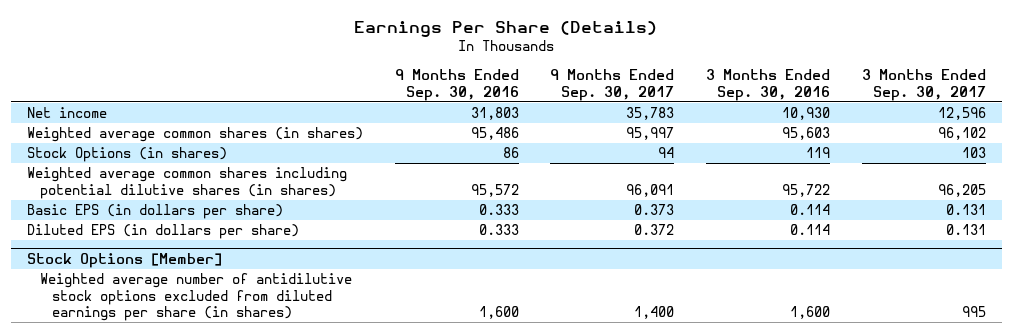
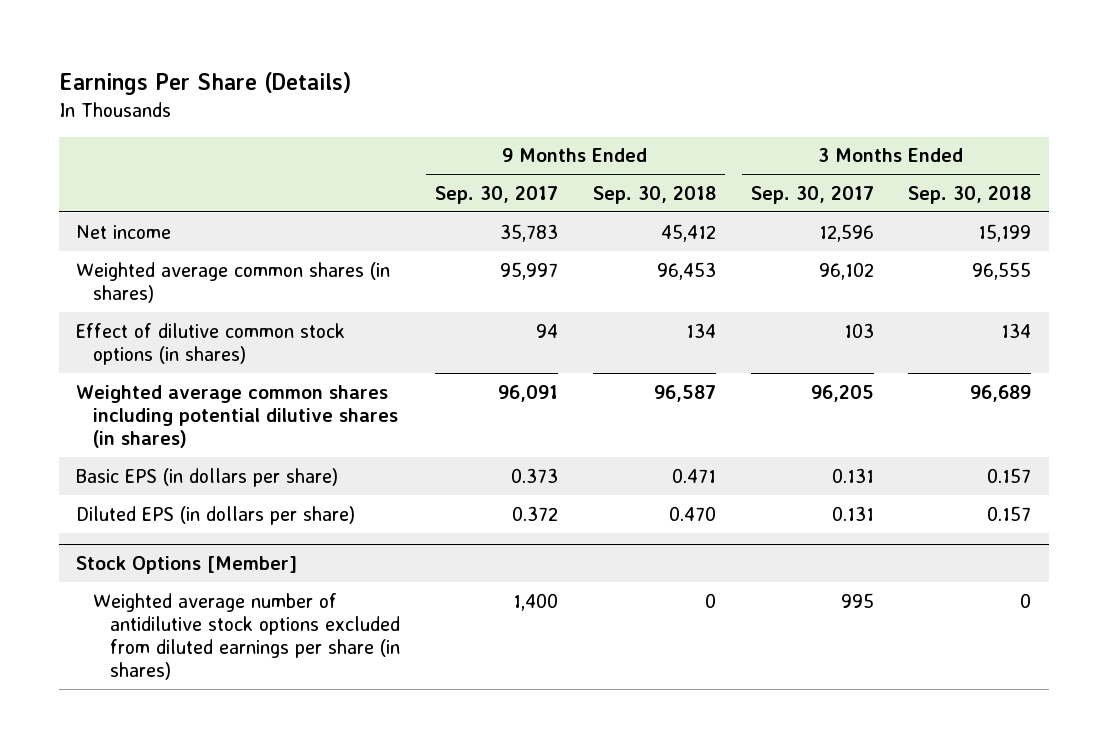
- | 9 Months Ended Sep. 30, 2016 | 9 Months Ended Sep. 30, 2017 | 3 Months Ended Sep. 30, 2016 | 3 Months Ended Sep. 30, 2017
+ | 9 Months Ended Sep. 30, 2017 | 9 Months Ended Sep. 30, 2018 | 3 Months Ended Sep. 30, 2017 | 3 Months Ended Sep. 30, 2018
- Stock Options (in shares) | 86 | 94 | 119 | 103
+ Effect of dilutive common stock options (in shares) | 94 | 134 | 103 | 134

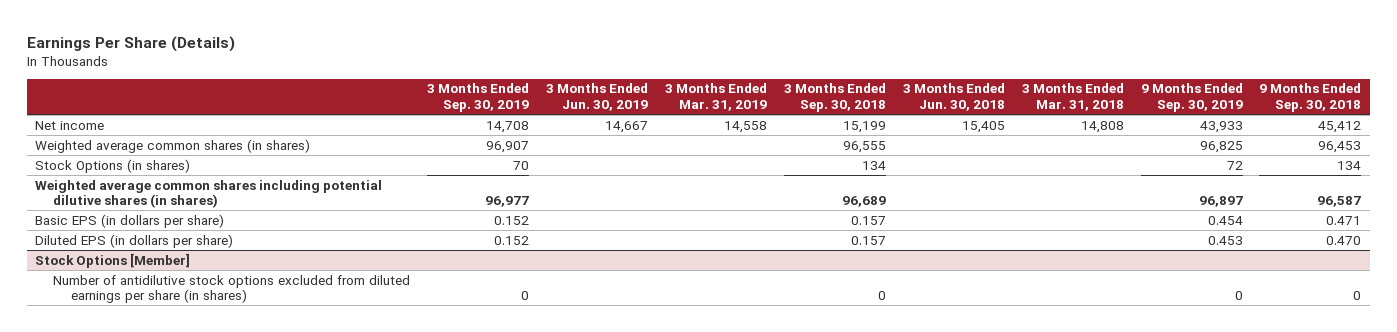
- | 9 Months Ended Sep. 30, 2017 | 9 Months Ended Sep. 30, 2018 | 3 Months Ended Sep. 30, 2017 | 3 Months Ended Sep. 30, 2018
+ | 3 Months Ended Sep. 30, 2019 | 3 Months Ended Jun. 30, 2019 | 3 Months Ended Mar. 31, 2019 | 3 Months Ended Sep. 30, 2018 | 3 Months Ended Jun. 30, 2018 | 3 Months Ended Mar. 31, 2018 | 9 Months Ended Sep. 30, 2019 | 9 Months Ended Sep. 30, 2018
- Effect of dilutive common stock options (in shares) | 94 | 134 | 103 | 134
+ Stock Options (in shares) | 70 | | | 134 | | | 72 | 134
@ Stock Options [Member]
- Weighted average number of antidilutive stock options excluded from diluted earnings per share (in shares) | 1,400 | 0 | 995 | 0
+ Number of antidilutive stock options excluded from diluted earnings per share (in shares) | 0 | | | 0 | | | 0 | 0

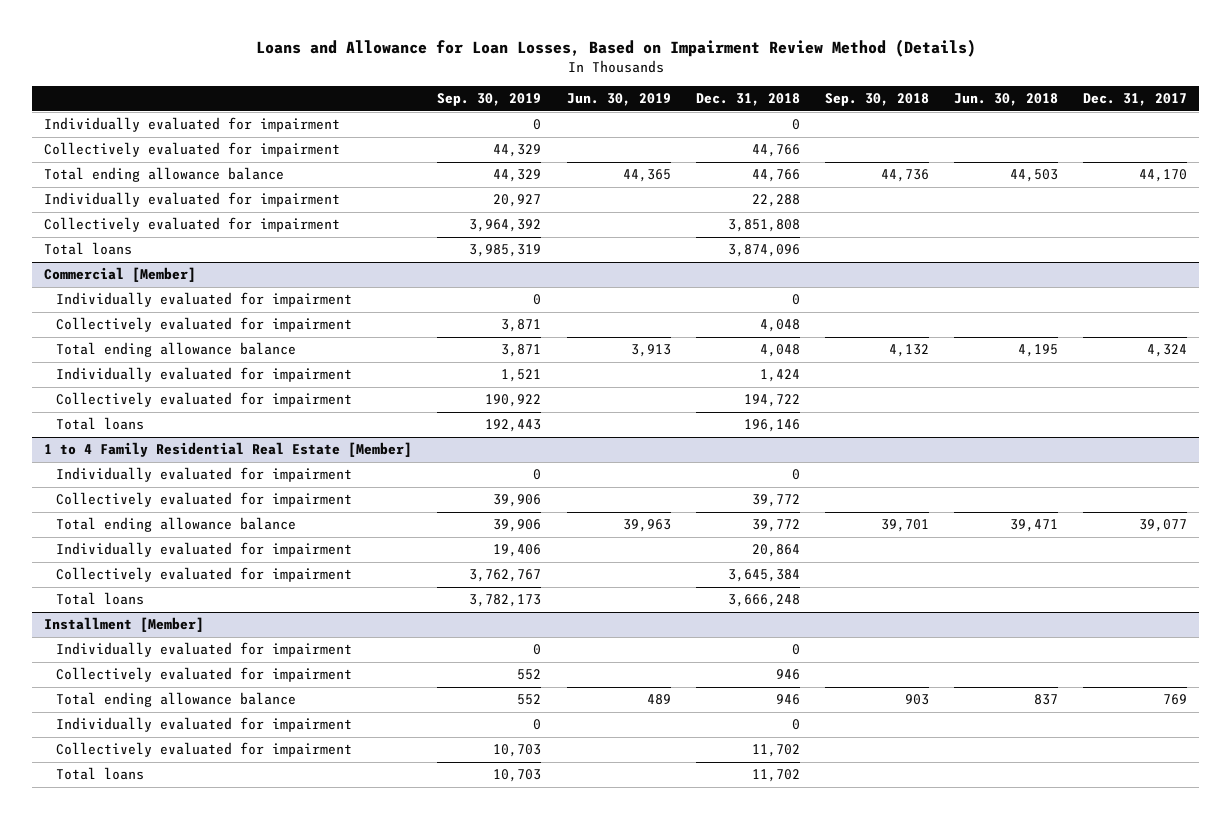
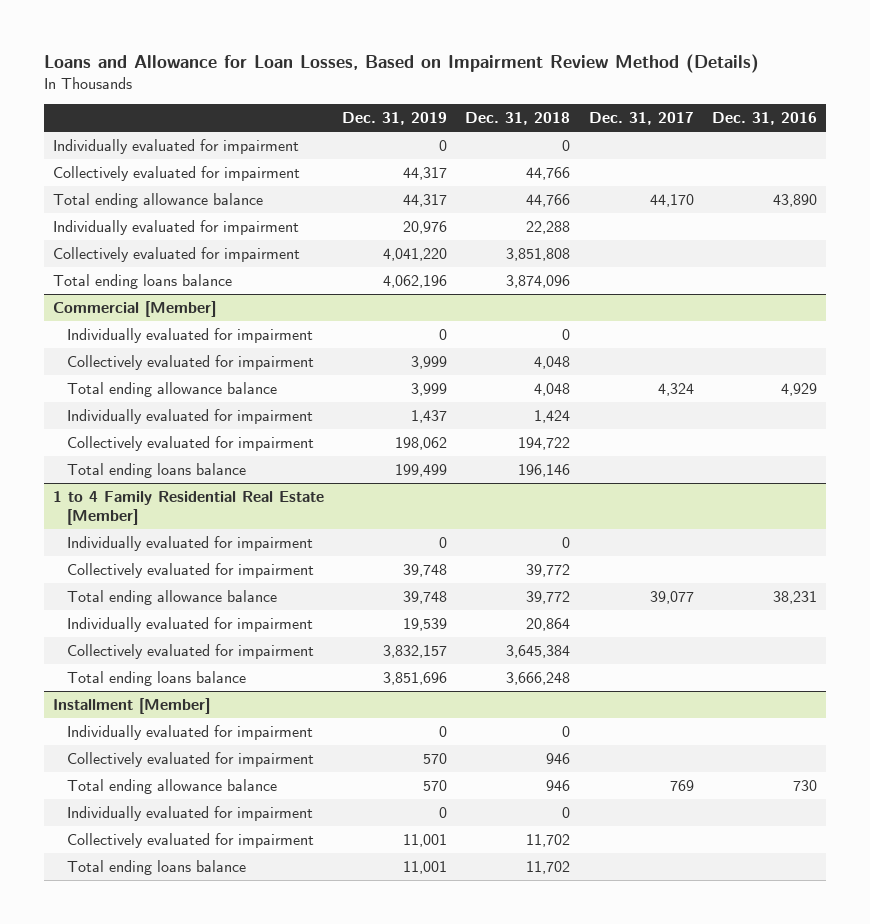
- | Sep. 30, 2019 | Jun. 30, 2019 | Dec. 31, 2018 | Sep. 30, 2018 | Jun. 30, 2018 | Dec. 31, 2017
+ | Dec. 31, 2019 | Dec. 31, 2018 | Dec. 31, 2017 | Dec. 31, 2016
- Total loans | 3,985,319 | | 3,874,096 | | |
+ Total ending loans balance | 4,062,196 | 3,874,096 | |
@ Commercial [Member]
- Total loans | 192,443 | | 196,146 | | |
+ Total ending loans balance | 199,499 | 196,146 | |
@ 1 to 4 Family Residential Real Estate [Member]
- Total loans | 3,782,173 | | 3,666,248 | | |
+ Total ending loans balance | 3,851,696 | 3,666,248 | |
@ Installment [Member]
- Total loans | 10,703 | | 11,702 | | |
+ Total ending loans balance | 11,001 | 11,702 | |

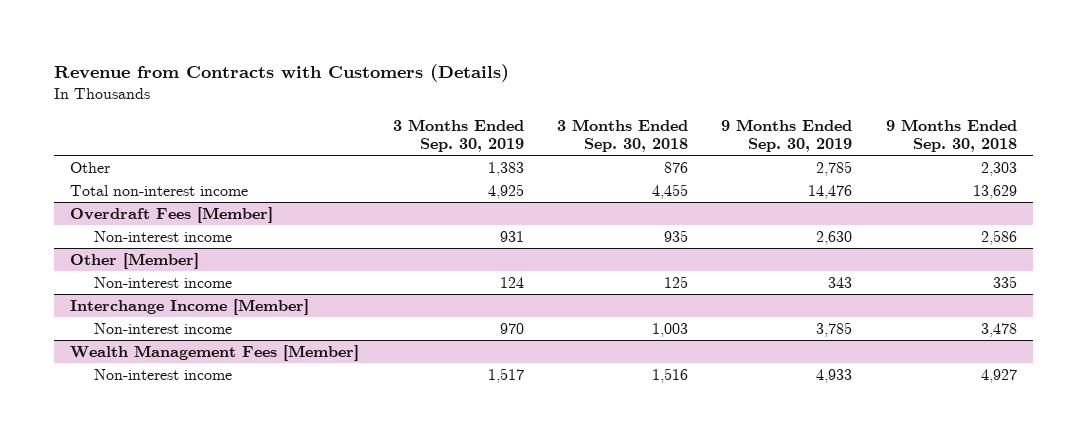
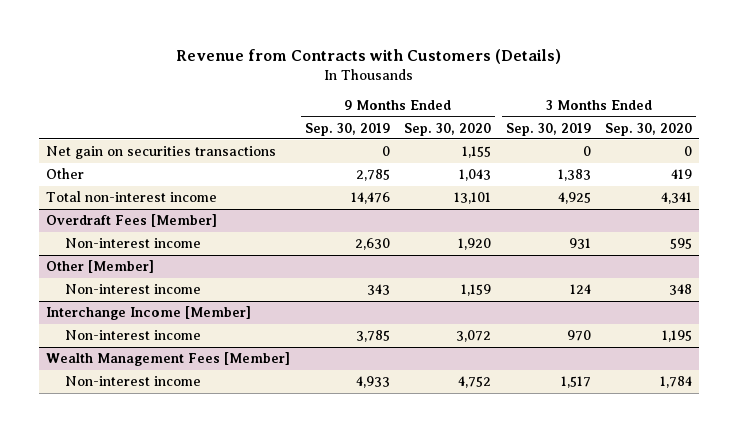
- | 3 Months Ended Sep. 30, 2019 | 3 Months Ended Sep. 30, 2018 | 9 Months Ended Sep. 30, 2019 | 9 Months Ended Sep. 30, 2018
+ | 9 Months Ended Sep. 30, 2019 | 9 Months Ended Sep. 30, 2020 | 3 Months Ended Sep. 30, 2019 | 3 Months Ended Sep. 30, 2020
+ Net gain on securities transactions | 0 | 1,155 | 0 | 0

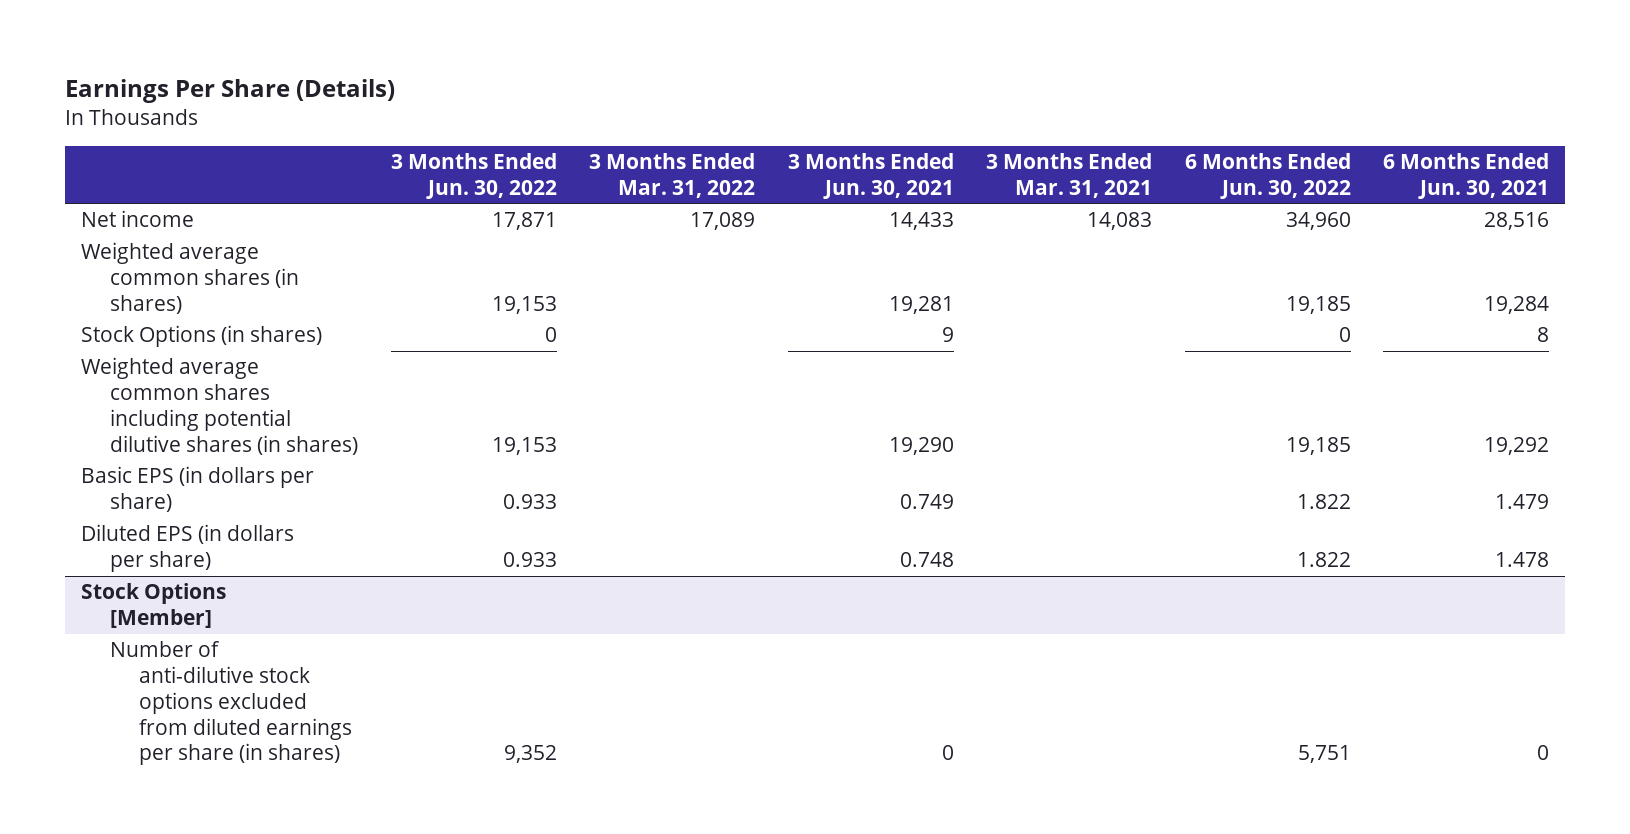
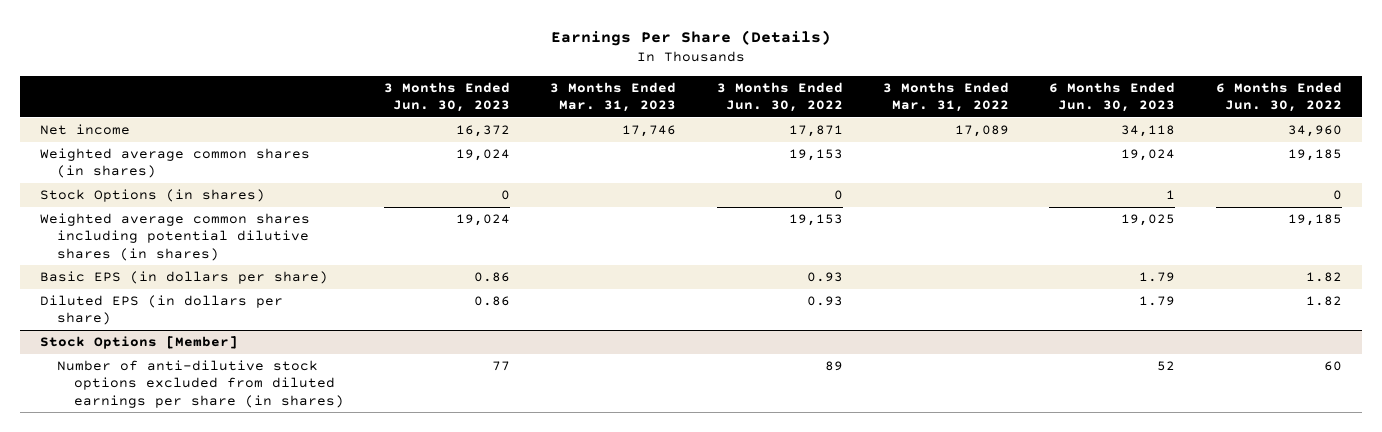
- | 3 Months Ended Jun. 30, 2022 | 3 Months Ended Mar. 31, 2022 | 3 Months Ended Jun. 30, 2021 | 3 Months Ended Mar. 31, 2021 | 6 Months Ended Jun. 30, 2022 | 6 Months Ended Jun. 30, 2021
+ | 3 Months Ended Jun. 30, 2023 | 3 Months Ended Mar. 31, 2023 | 3 Months Ended Jun. 30, 2022 | 3 Months Ended Mar. 31, 2022 | 6 Months Ended Jun. 30, 2023 | 6 Months Ended Jun. 30, 2022
- Basic EPS (in dollars per share) | 0.933 | | 0.749 | | 1.822 | 1.479
- Diluted EPS (in dollars per share) | 0.933 | | 0.748 | | 1.822 | 1.478
+ Basic EPS (in dollars per share) | 0.86 | | 0.93 | | 1.79 | 1.82
+ Diluted EPS (in dollars per share) | 0.86 | | 0.93 | | 1.79 | 1.82
@ Stock Options [Member]
- Number of anti-dilutive stock options excluded from diluted earnings per share (in shares) | 9,352 | | 0 | | 5,751 | 0
+ Number of anti-dilutive stock options excluded from diluted earnings per share (in shares) | 77 | | 89 | | 52 | 60

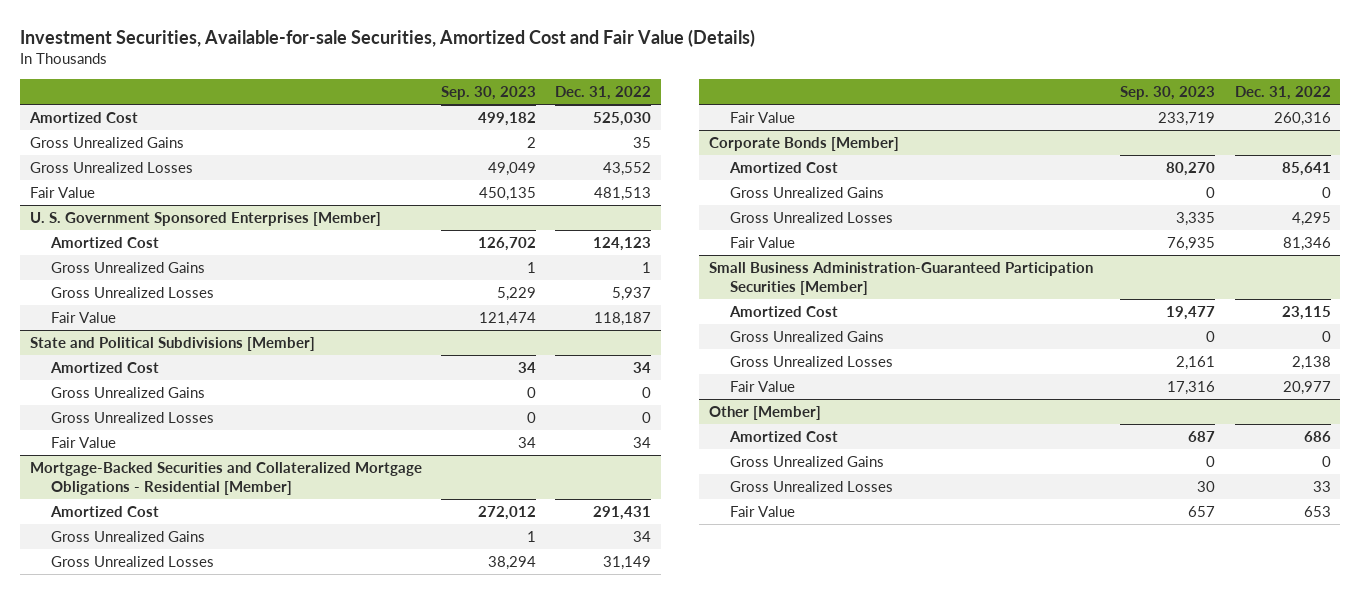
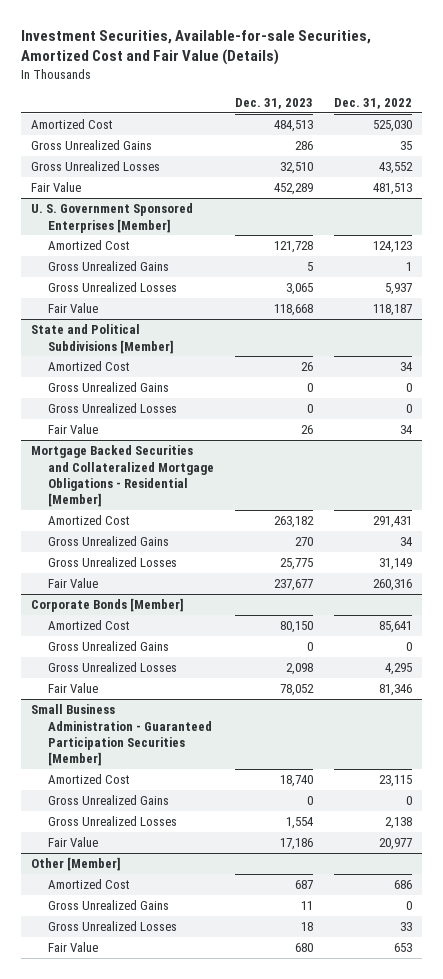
- | Sep. 30, 2023 | Dec. 31, 2022
+ | Dec. 31, 2023 | Dec. 31, 2022
- Mortgage-Backed Securities and Collateralized Mortgage Obligations - Residential [Member]
+ Mortgage Backed Securities and Collateralized Mortgage Obligations - Residential [Member]
- Small Business Administration-Guaranteed Participation Securities [Member]
+ Small Business Administration - Guaranteed Participation Securities [Member]

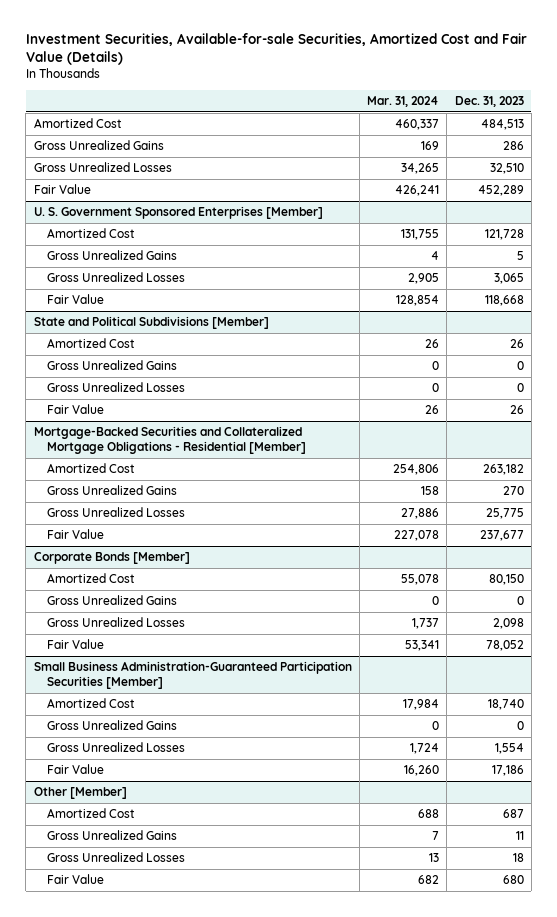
- | Dec. 31, 2023 | Dec. 31, 2022
+ | Mar. 31, 2024 | Dec. 31, 2023
- Mortgage Backed Securities and Collateralized Mortgage Obligations - Residential [Member]
+ Mortgage-Backed Securities and Collateralized Mortgage Obligations - Residential [Member]
- Small Business Administration - Guaranteed Participation Securities [Member]
+ Small Business Administration-Guaranteed Participation Securities [Member]

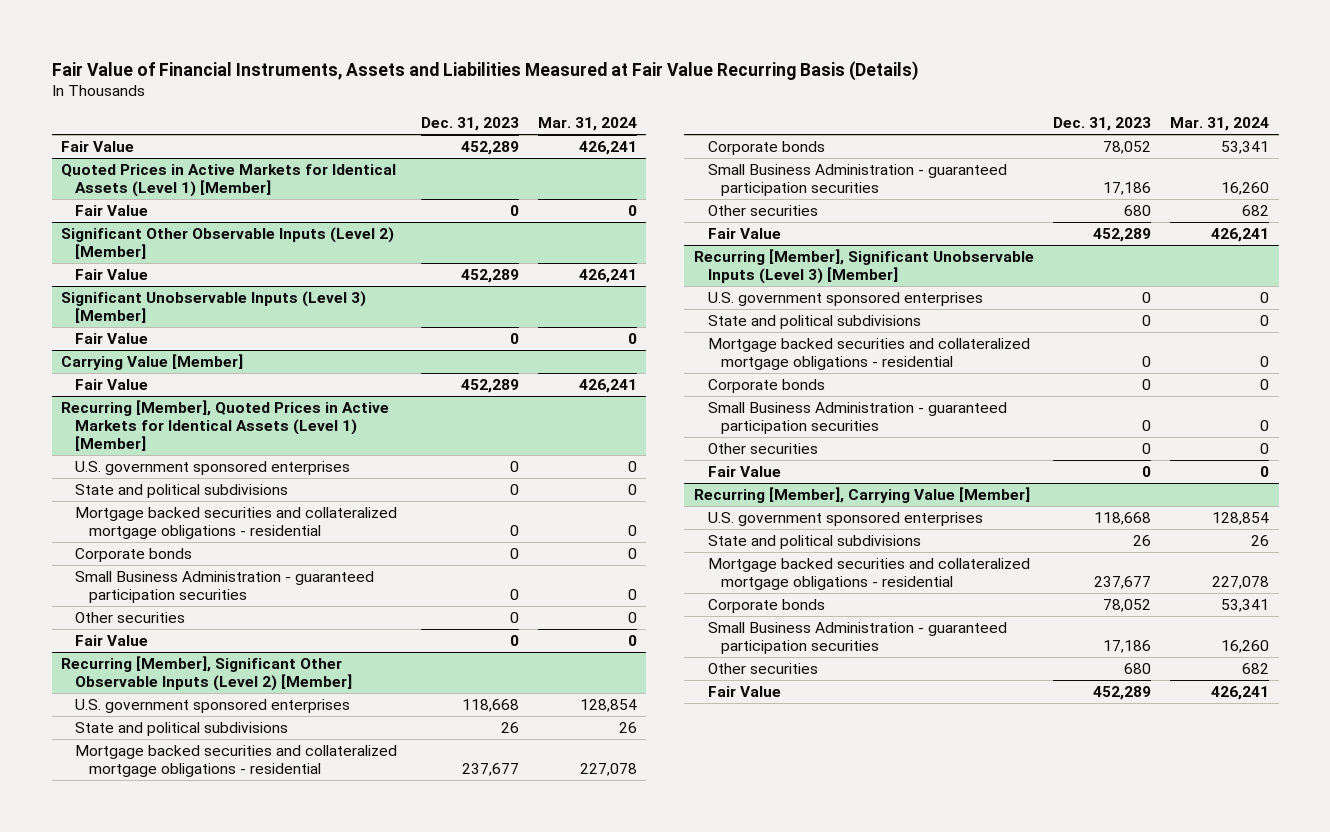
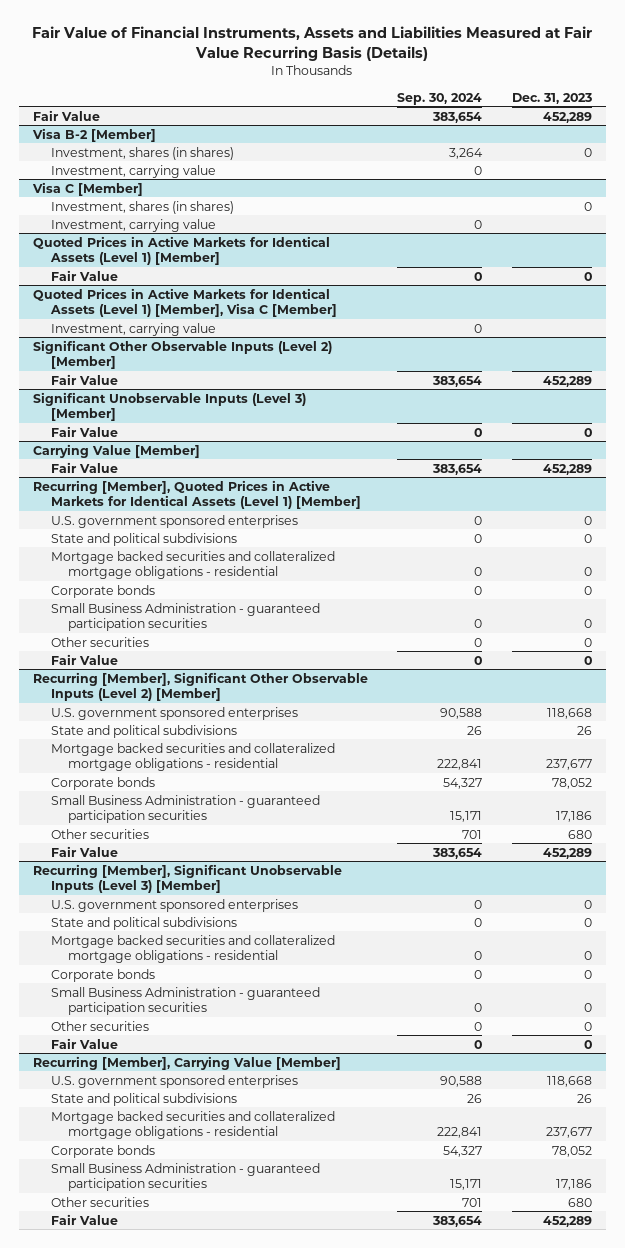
- | Dec. 31, 2023 | Mar. 31, 2024
+ | Sep. 30, 2024 | Dec. 31, 2023
+ Visa B-2 [Member]
+ Investment, shares (in shares) | 3,264 | 0
+ Investment, carrying value | 0 |
+ Visa C [Member]
+ Investment, shares (in shares) | | 0
+ Investment, carrying value | 0 |
+ Quoted Prices in Active Markets for Identical Assets (Level 1) [Member], Visa C [Member]
+ Investment, carrying value | 0 |

